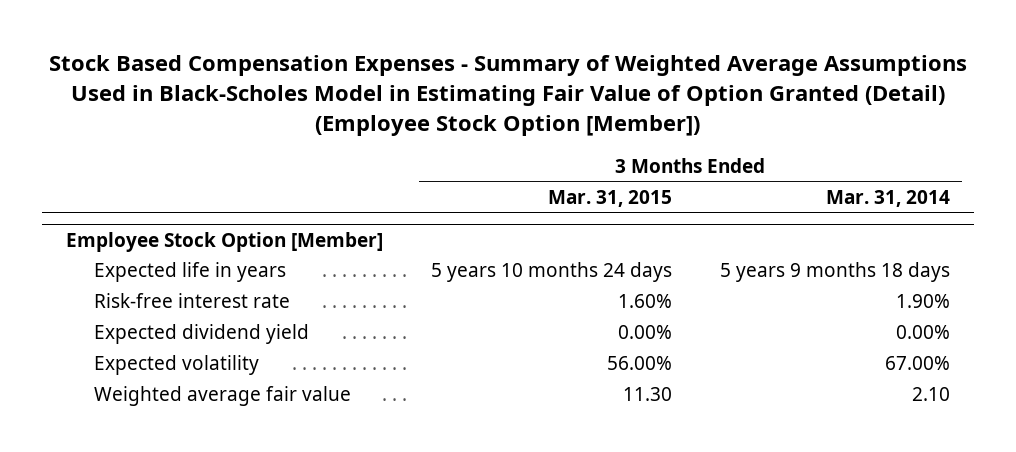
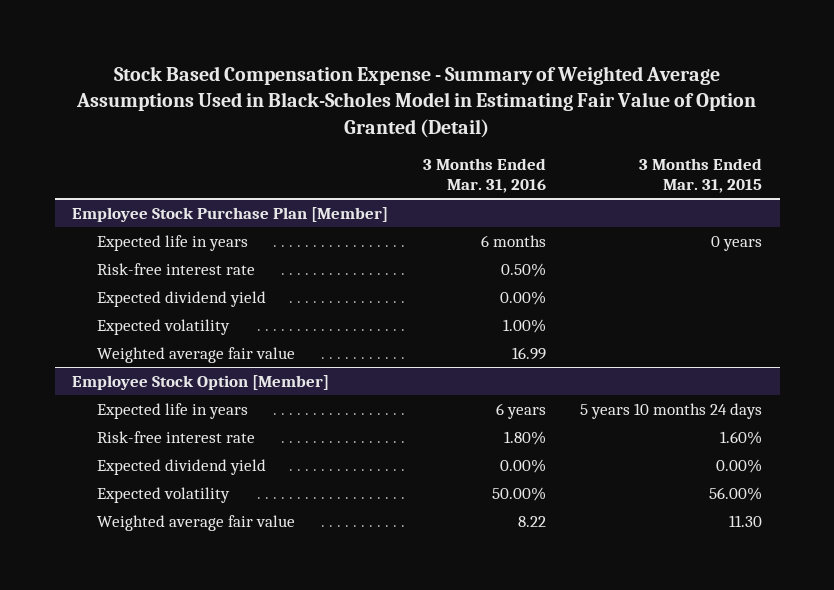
- Stock Based Compensation Expenses - Summary of Weighted Average Assumptions Used in Black-Scholes Model in Estimating Fair Value of Option Granted (Detail) (Employee Stock Option [Member])
+ Stock Based Compensation Expense - Summary of Weighted Average Assumptions Used in Black-Scholes Model in Estimating Fair Value of Option Granted (Detail)
- | 3 Months Ended Mar. 31, 2015 | 3 Months Ended Mar. 31, 2014
+ | 3 Months Ended Mar. 31, 2016 | 3 Months Ended Mar. 31, 2015
+ Employee Stock Purchase Plan [Member]
+ Expected life in years | 6 months | 0 years
+ Risk-free interest rate | 0.50% |
+ Expected dividend yield | 0.00% |
+ Expected volatility | 1.00% |
+ Weighted average fair value | 16.99 |

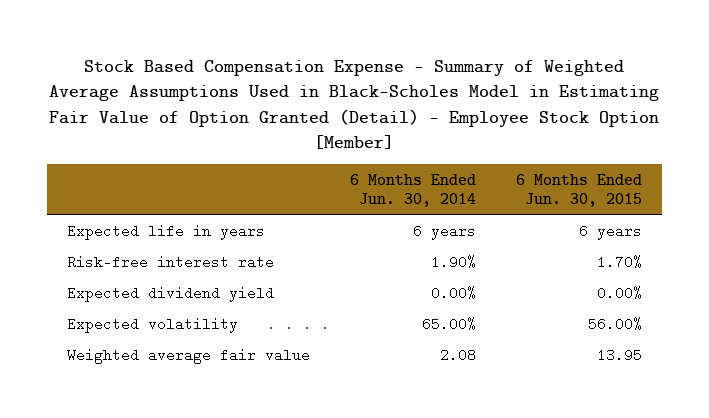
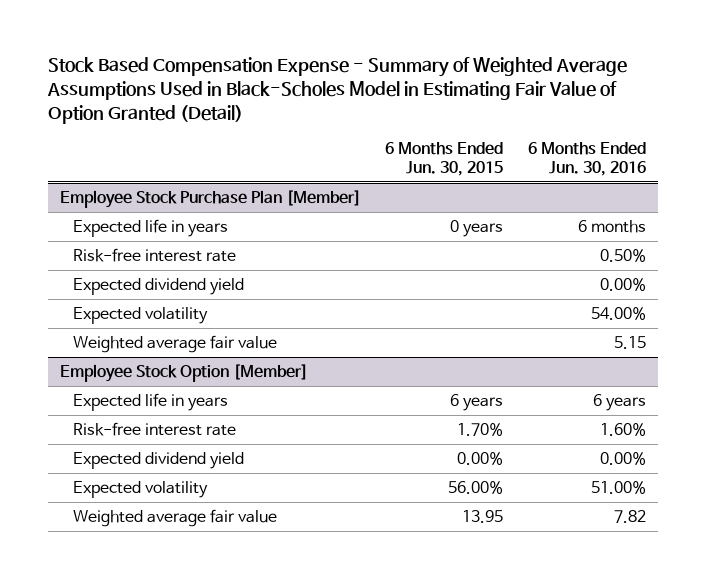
- Stock Based Compensation Expense - Summary of Weighted Average Assumptions Used in Black-Scholes Model in Estimating Fair Value of Option Granted (Detail) - Employee Stock Option [Member]
+ Stock Based Compensation Expense - Summary of Weighted Average Assumptions Used in Black-Scholes Model in Estimating Fair Value of Option Granted (Detail)
- | 6 Months Ended Jun. 30, 2014 | 6 Months Ended Jun. 30, 2015
+ | 6 Months Ended Jun. 30, 2015 | 6 Months Ended Jun. 30, 2016
+ Employee Stock Purchase Plan [Member]
+ Expected life in years | 0 years | 6 months
+ Risk-free interest rate | | 0.50%
+ Expected dividend yield | | 0.00%
+ Expected volatility | | 54.00%
+ Weighted average fair value | | 5.15
+ Employee Stock Option [Member]

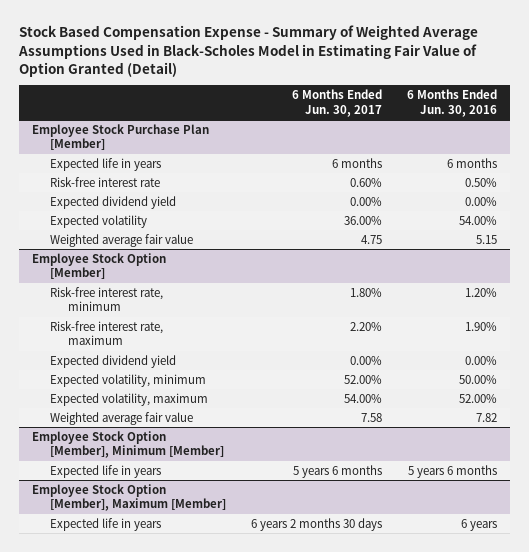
- | 6 Months Ended Jun. 30, 2015 | 6 Months Ended Jun. 30, 2016
+ | 6 Months Ended Jun. 30, 2017 | 6 Months Ended Jun. 30, 2016
@ Employee Stock Option [Member]
- Expected life in years | 6 years | 6 years
- Risk-free interest rate | 1.70% | 1.60%
+ Risk-free interest rate, minimum | 1.80% | 1.20%
+ Risk-free interest rate, maximum | 2.20% | 1.90%
- Expected volatility | 56.00% | 51.00%
+ Expected volatility, minimum | 52.00% | 50.00%
+ Expected volatility, maximum | 54.00% | 52.00%
+ Employee Stock Option [Member], Minimum [Member]
+ Expected life in years | 5 years 6 months | 5 years 6 months
+ Employee Stock Option [Member], Maximum [Member]
+ Expected life in years | 6 years 2 months 30 days | 6 years

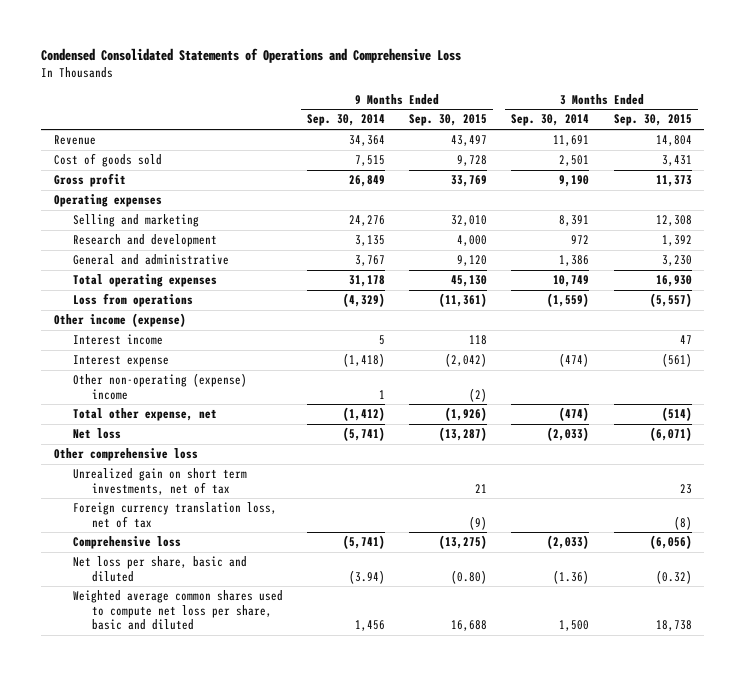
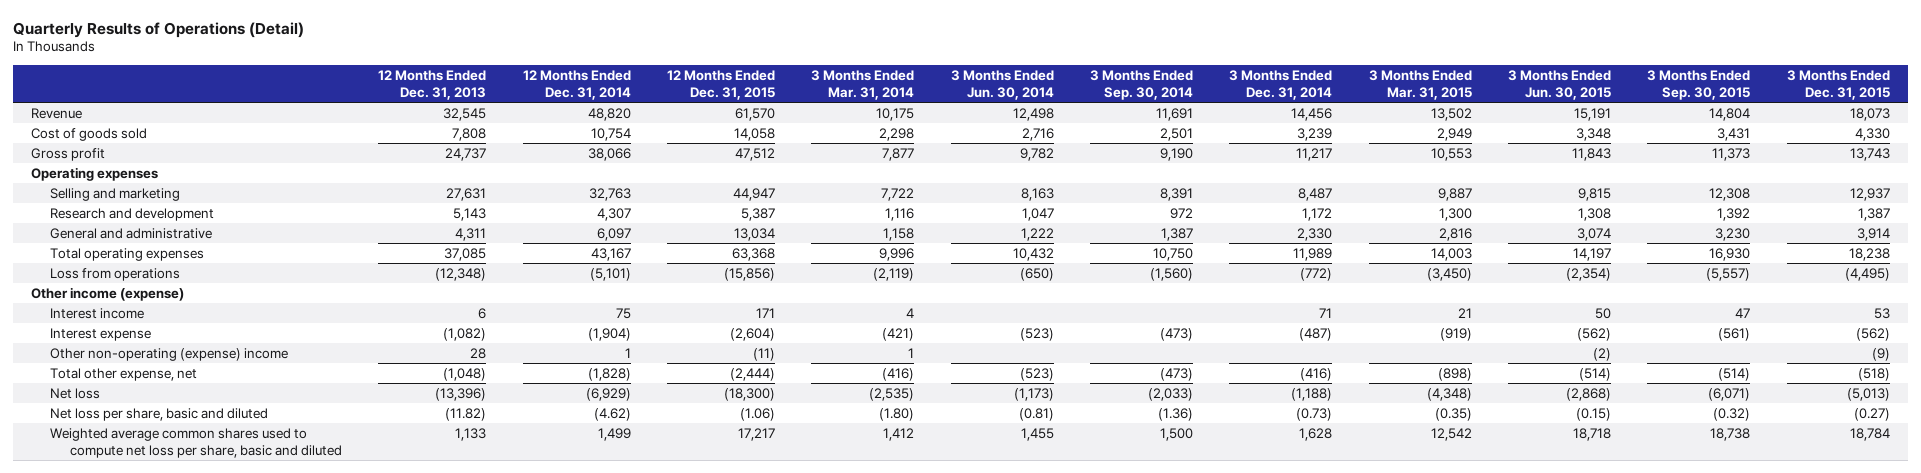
- Condensed Consolidated Statements of Operations and Comprehensive Loss
+ Quarterly Results of Operations (Detail)
- | 9 Months Ended Sep. 30, 2014 | 9 Months Ended Sep. 30, 2015 | 3 Months Ended Sep. 30, 2014 | 3 Months Ended Sep. 30, 2015
+ | 12 Months Ended Dec. 31, 2013 | 12 Months Ended Dec. 31, 2014 | 12 Months Ended Dec. 31, 2015 | 3 Months Ended Mar. 31, 2014 | 3 Months Ended Jun. 30, 2014 | 3 Months Ended Sep. 30, 2014 | 3 Months Ended Dec. 31, 2014 | 3 Months Ended Mar. 31, 2015 | 3 Months Ended Jun. 30, 2015 | 3 Months Ended Sep. 30, 2015 | 3 Months Ended Dec. 31, 2015
- General and administrative | 3,767 | 9,120 | 1,386 | 3,230
- Total operating expenses | 31,178 | 45,130 | 10,749 | 16,930
- Loss from operations | (4,329) | (11,361) | (1,559) | (5,557)
+ General and administrative | 4,311 | 6,097 | 13,034 | 1,158 | 1,222 | 1,387 | 2,330 | 2,816 | 3,074 | 3,230 | 3,914
+ Total operating expenses | 37,085 | 43,167 | 63,368 | 9,996 | 10,432 | 10,750 | 11,989 | 14,003 | 14,197 | 16,930 | 18,238
+ Loss from operations | (12,348) | (5,101) | (15,856) | (2,119) | (650) | (1,560) | (772) | (3,450) | (2,354) | (5,557) | (4,495)
- Interest expense | (1,418) | (2,042) | (474) | (561)
+ Interest expense | (1,082) | (1,904) | (2,604) | (421) | (523) | (473) | (487) | (919) | (562) | (561) | (562)
- Total other expense, net | (1,412) | (1,926) | (474) | (514)
+ Total other expense, net | (1,048) | (1,828) | (2,444) | (416) | (523) | (473) | (416) | (898) | (514) | (514) | (518)
- Other comprehensive loss
- Unrealized gain on short term investments, net of tax | | 21 | | 23
- Foreign currency translation loss, net of tax | | (9) | | (8)
- Comprehensive loss | (5,741) | (13,275) | (2,033) | (6,056)

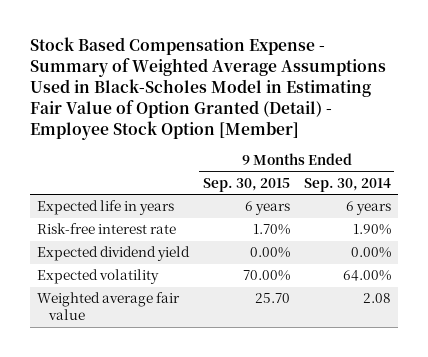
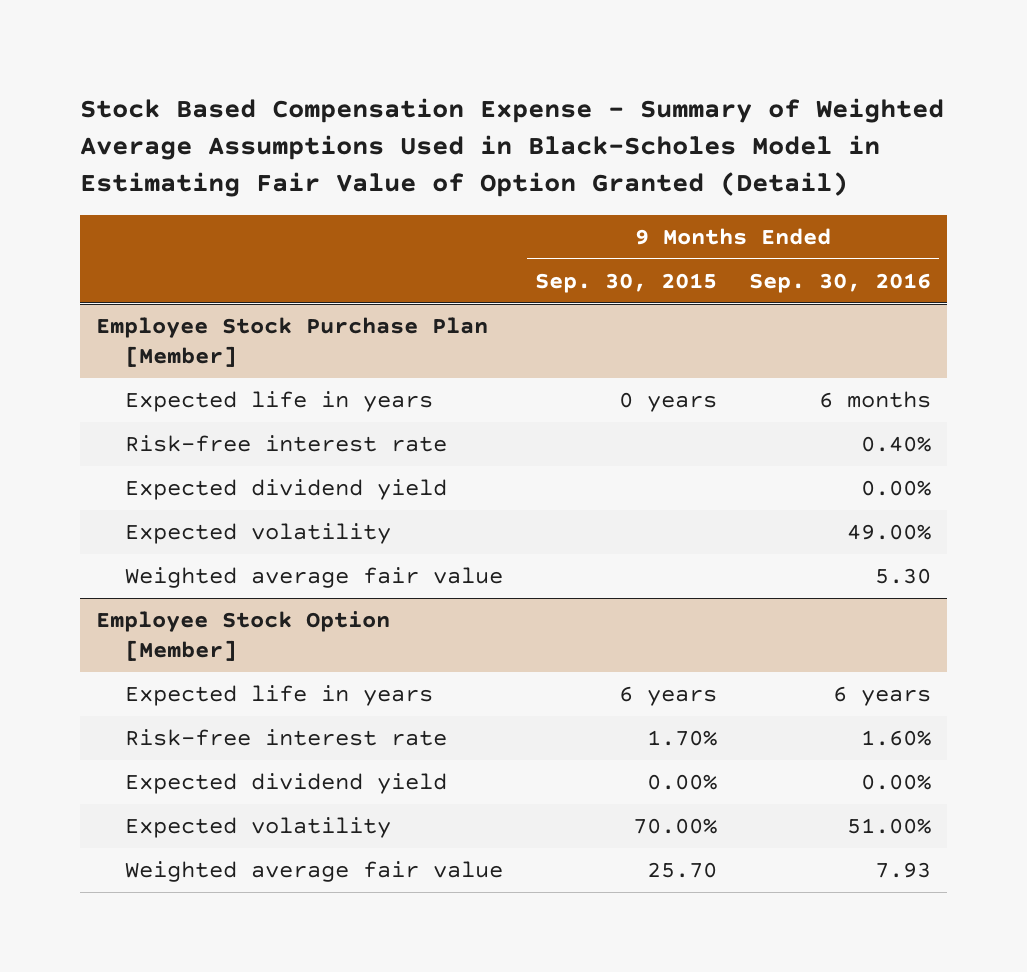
- Stock Based Compensation Expense - Summary of Weighted Average Assumptions Used in Black-Scholes Model in Estimating Fair Value of Option Granted (Detail) - Employee Stock Option [Member]
+ Stock Based Compensation Expense - Summary of Weighted Average Assumptions Used in Black-Scholes Model in Estimating Fair Value of Option Granted (Detail)
- | 9 Months Ended Sep. 30, 2015 | 9 Months Ended Sep. 30, 2014
+ | 9 Months Ended Sep. 30, 2015 | 9 Months Ended Sep. 30, 2016
+ Employee Stock Purchase Plan [Member]
+ Expected life in years | 0 years | 6 months
+ Risk-free interest rate | | 0.40%
+ Expected dividend yield | | 0.00%
+ Expected volatility | | 49.00%
+ Weighted average fair value | | 5.30
+ Employee Stock Option [Member]

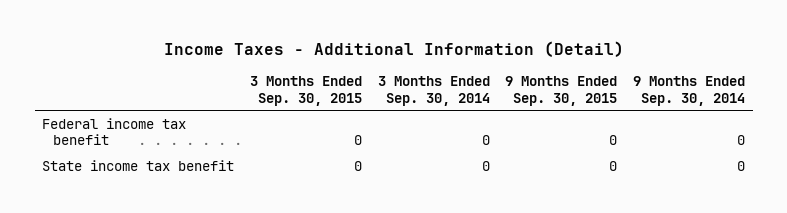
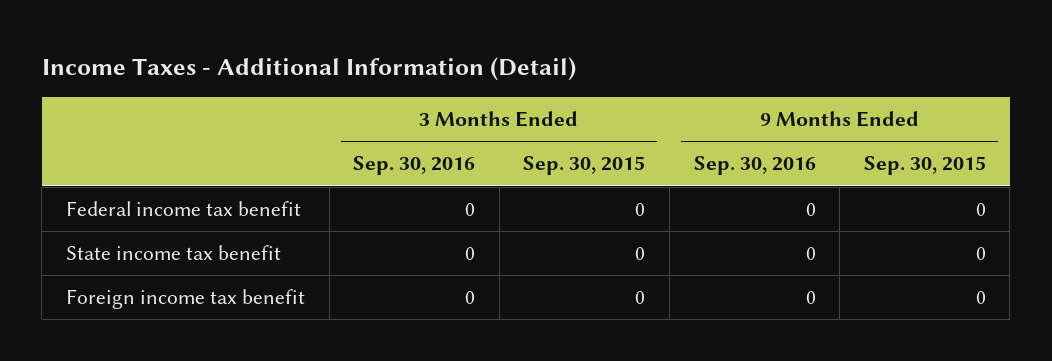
- | 3 Months Ended Sep. 30, 2015 | 3 Months Ended Sep. 30, 2014 | 9 Months Ended Sep. 30, 2015 | 9 Months Ended Sep. 30, 2014
+ | 3 Months Ended Sep. 30, 2016 | 3 Months Ended Sep. 30, 2015 | 9 Months Ended Sep. 30, 2016 | 9 Months Ended Sep. 30, 2015
+ Foreign income tax benefit | 0 | 0 | 0 | 0

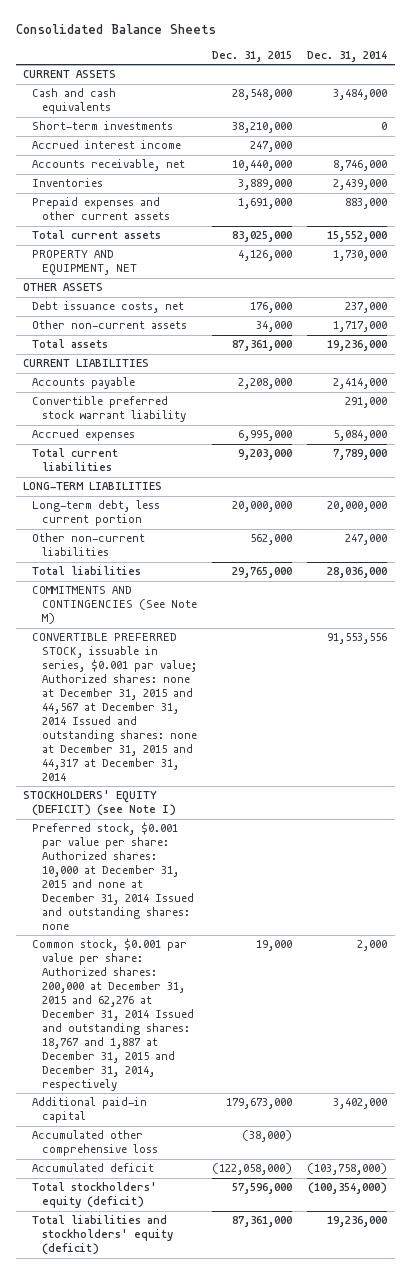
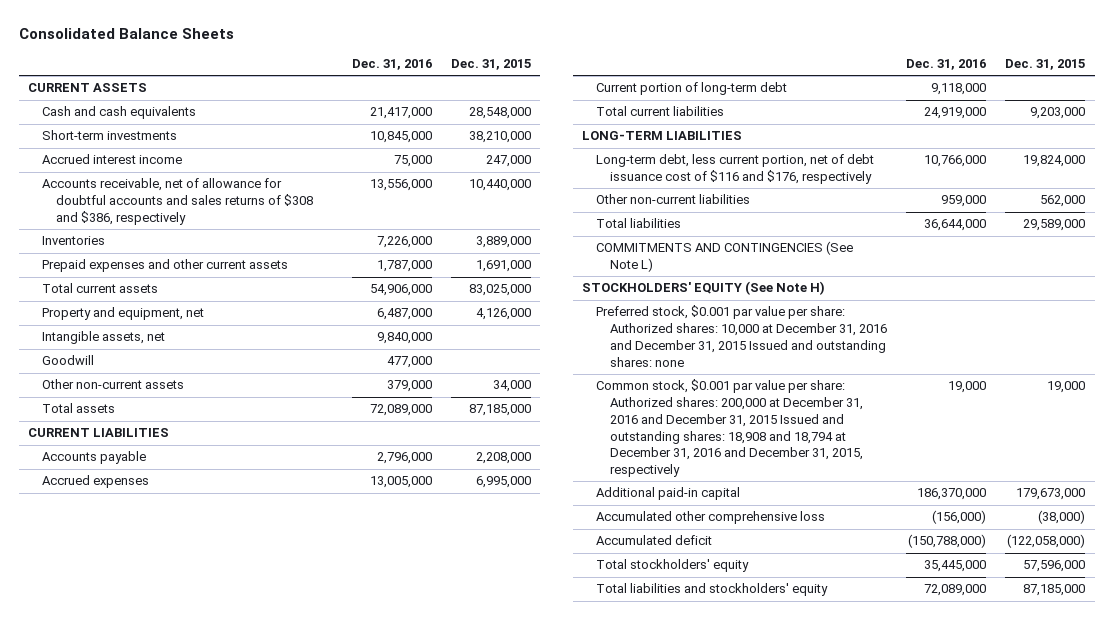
- | Dec. 31, 2015 | Dec. 31, 2014
+ | Dec. 31, 2016 | Dec. 31, 2015
- Accounts receivable, net | 10,440,000 | 8,746,000
+ Accounts receivable, net of allowance for doubtful accounts and sales returns of $308 and $386, respectively | 13,556,000 | 10,440,000
- PROPERTY AND EQUIPMENT, NET | 4,126,000 | 1,730,000
- OTHER ASSETS
- Debt issuance costs, net | 176,000 | 237,000
+ Property and equipment, net | 6,487,000 | 4,126,000
+ Intangible assets, net | 9,840,000 |
+ Goodwill | 477,000 |
- Total assets | 87,361,000 | 19,236,000
+ Total assets | 72,089,000 | 87,185,000
- Convertible preferred stock warrant liability | | 291,000
+ Current portion of long-term debt | 9,118,000 |
- Long-term debt, less current portion | 20,000,000 | 20,000,000
+ Long-term debt, less current portion, net of debt issuance cost of $116 and $176, respectively | 10,766,000 | 19,824,000
- Total liabilities | 29,765,000 | 28,036,000
- COMMITMENTS AND CONTINGENCIES (See Note M)
- CONVERTIBLE PREFERRED STOCK, issuable in series, $0.001 par value; Authorized shares: none at December 31, 2015 and 44,567 at December 31, 2014 Issued and outstanding shares: none at December 31, 2015 and 44,317 at December 31, 2014 | | 91,553,556
- STOCKHOLDERS' EQUITY (DEFICIT) (see Note I)
- Preferred stock, $0.001 par value per share: Authorized shares: 10,000 at December 31, 2015 and none at December 31, 2014 Issued and outstanding shares: none
- Common stock, $0.001 par value per share: Authorized shares: 200,000 at December 31, 2015 and 62,276 at December 31, 2014 Issued and outstanding shares: 18,767 and 1,887 at December 31, 2015 and December 31, 2014, respectively | 19,000 | 2,000
+ Total liabilities | 36,644,000 | 29,589,000
+ COMMITMENTS AND CONTINGENCIES (See Note L)
+ STOCKHOLDERS' EQUITY (See Note H)
+ Preferred stock, $0.001 par value per share: Authorized shares: 10,000 at December 31, 2016 and December 31, 2015 Issued and outstanding shares: none
+ Common stock, $0.001 par value per share: Authorized shares: 200,000 at December 31, 2016 and December 31, 2015 Issued and outstanding shares: 18,908 and 18,794 at December 31, 2016 and December 31, 2015, respectively | 19,000 | 19,000
- Total stockholders' equity (deficit) | 57,596,000 | (100,354,000)
- Total liabilities and stockholders' equity (deficit) | 87,361,000 | 19,236,000
+ Total stockholders' equity | 35,445,000 | 57,596,000
+ Total liabilities and stockholders' equity | 72,089,000 | 87,185,000

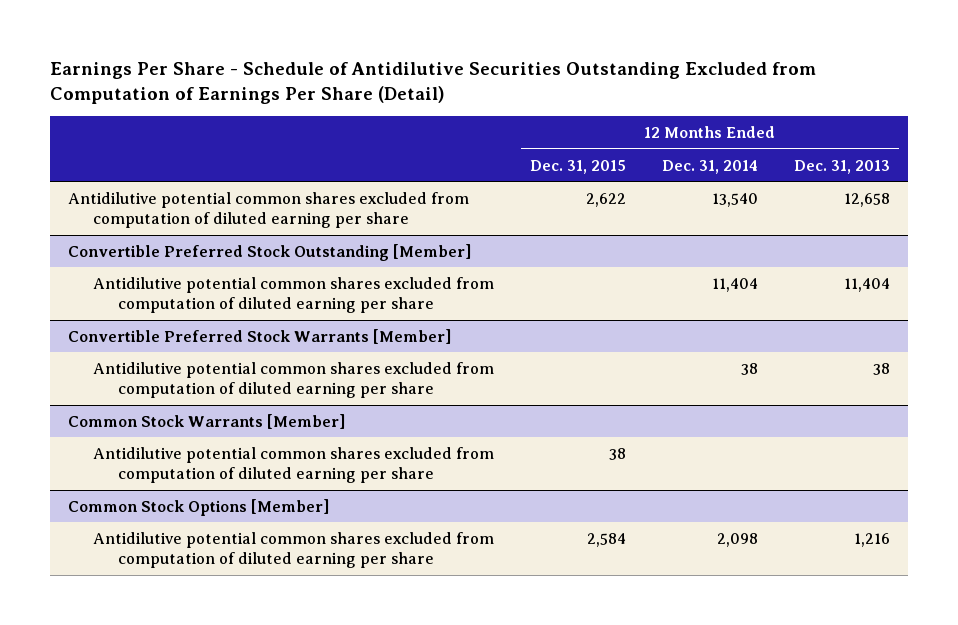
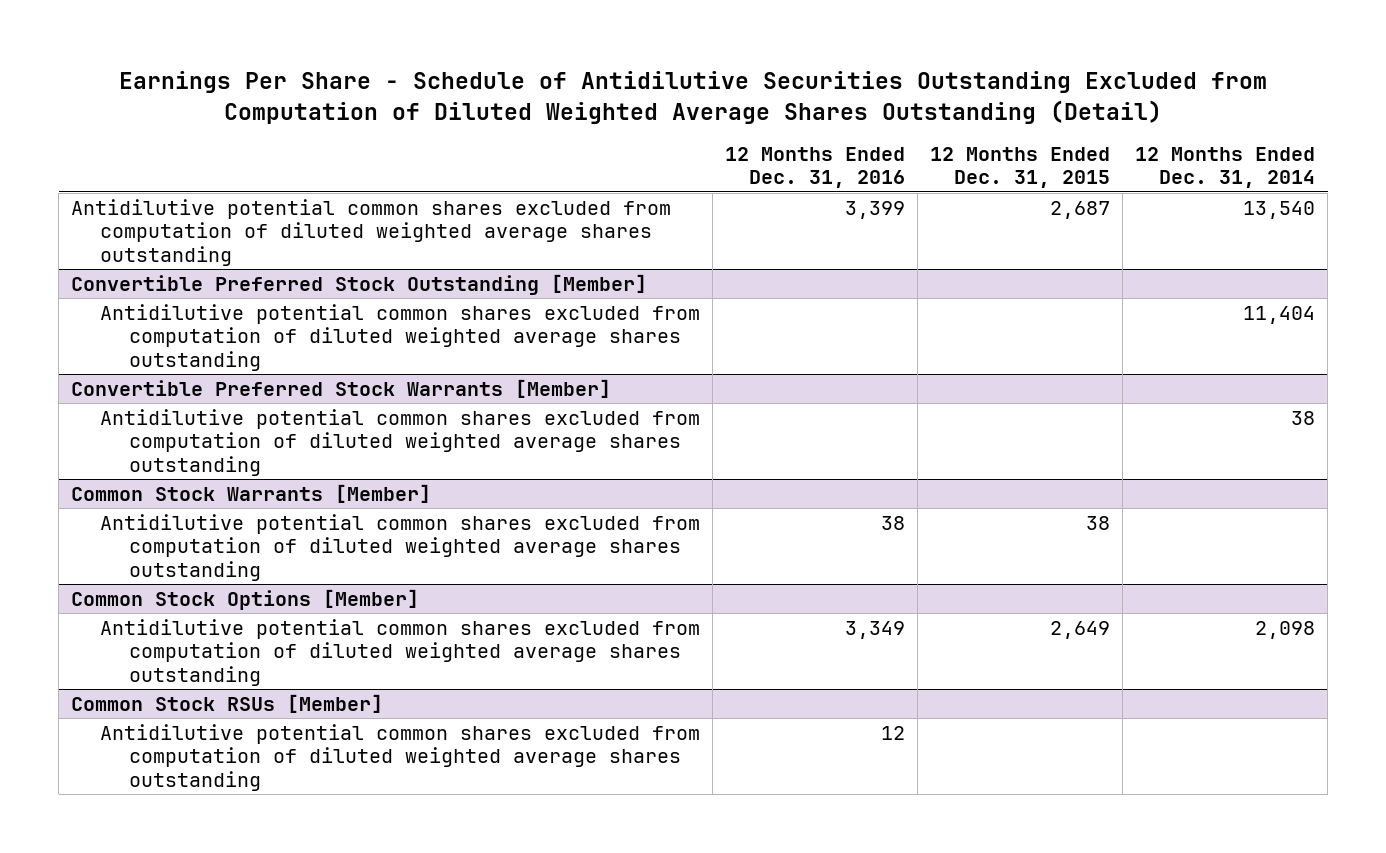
- Earnings Per Share - Schedule of Antidilutive Securities Outstanding Excluded from Computation of Earnings Per Share (Detail)
+ Earnings Per Share - Schedule of Antidilutive Securities Outstanding Excluded from Computation of Diluted Weighted Average Shares Outstanding (Detail)
- | 12 Months Ended Dec. 31, 2015 | 12 Months Ended Dec. 31, 2014 | 12 Months Ended Dec. 31, 2013
+ | 12 Months Ended Dec. 31, 2016 | 12 Months Ended Dec. 31, 2015 | 12 Months Ended Dec. 31, 2014
- Antidilutive potential common shares excluded from computation of diluted earning per share | 2,622 | 13,540 | 12,658
+ Antidilutive potential common shares excluded from computation of diluted weighted average shares outstanding | 3,399 | 2,687 | 13,540
@ Convertible Preferred Stock Outstanding [Member]
- Antidilutive potential common shares excluded from computation of diluted earning per share | | 11,404 | 11,404
+ Antidilutive potential common shares excluded from computation of diluted weighted average shares outstanding | | | 11,404
@ Convertible Preferred Stock Warrants [Member]
- Antidilutive potential common shares excluded from computation of diluted earning per share | | 38 | 38
+ Antidilutive potential common shares excluded from computation of diluted weighted average shares outstanding | | | 38
@ Common Stock Warrants [Member]
- Antidilutive potential common shares excluded from computation of diluted earning per share | 38 | |
+ Antidilutive potential common shares excluded from computation of diluted weighted average shares outstanding | 38 | 38 |
@ Common Stock Options [Member]
- Antidilutive potential common shares excluded from computation of diluted earning per share | 2,584 | 2,098 | 1,216
+ Antidilutive potential common shares excluded from computation of diluted weighted average shares outstanding | 3,349 | 2,649 | 2,098
+ Common Stock RSUs [Member]
+ Antidilutive potential common shares excluded from computation of diluted weighted average shares outstanding | 12 | |

